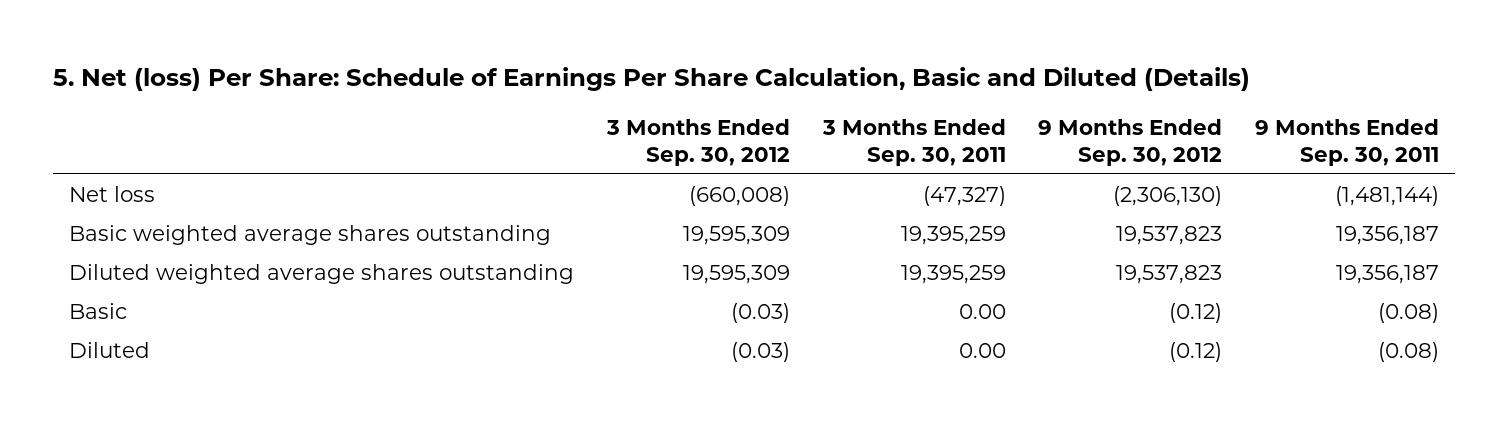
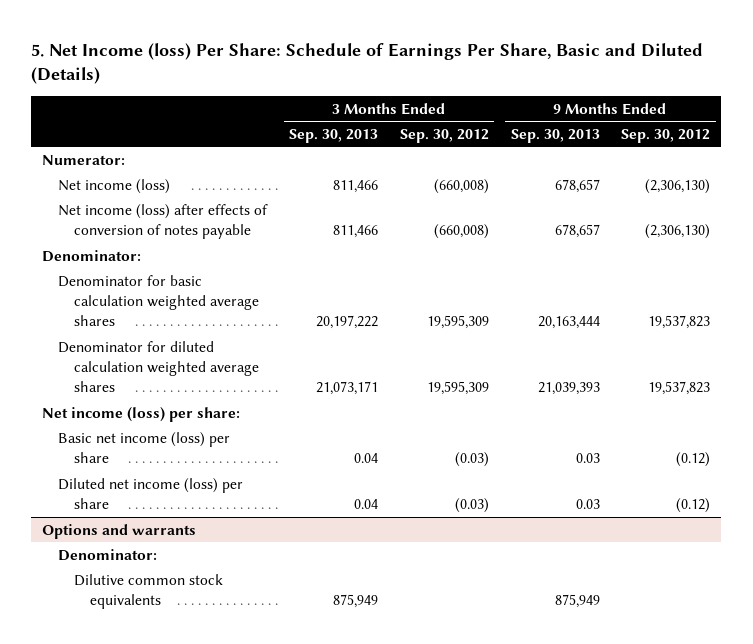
- 5. Net (loss) Per Share: Schedule of Earnings Per Share Calculation, Basic and Diluted (Details)
+ 5. Net Income (loss) Per Share: Schedule of Earnings Per Share, Basic and Diluted (Details)
- | 3 Months Ended Sep. 30, 2012 | 3 Months Ended Sep. 30, 2011 | 9 Months Ended Sep. 30, 2012 | 9 Months Ended Sep. 30, 2011
+ | 3 Months Ended Sep. 30, 2013 | 3 Months Ended Sep. 30, 2012 | 9 Months Ended Sep. 30, 2013 | 9 Months Ended Sep. 30, 2012
- Net loss | (660,008) | (47,327) | (2,306,130) | (1,481,144)
- Basic weighted average shares outstanding | 19,595,309 | 19,395,259 | 19,537,823 | 19,356,187
- Diluted weighted average shares outstanding | 19,595,309 | 19,395,259 | 19,537,823 | 19,356,187
- Basic | (0.03) | 0.00 | (0.12) | (0.08)
- Diluted | (0.03) | 0.00 | (0.12) | (0.08)
+ Numerator:
+ Net income (loss) | 811,466 | (660,008) | 678,657 | (2,306,130)
+ Net income (loss) after effects of conversion of notes payable | 811,466 | (660,008) | 678,657 | (2,306,130)
+ Denominator:
+ Denominator for basic calculation weighted average shares | 20,197,222 | 19,595,309 | 20,163,444 | 19,537,823
+ Denominator for diluted calculation weighted average shares | 21,073,171 | 19,595,309 | 21,039,393 | 19,537,823
+ Net income (loss) per share:
+ Basic net income (loss) per share | 0.04 | (0.03) | 0.03 | (0.12)
+ Diluted net income (loss) per share | 0.04 | (0.03) | 0.03 | (0.12)
+ Options and warrants
+ Denominator:
+ Dilutive common stock equivalents | 875,949 | | 875,949 |

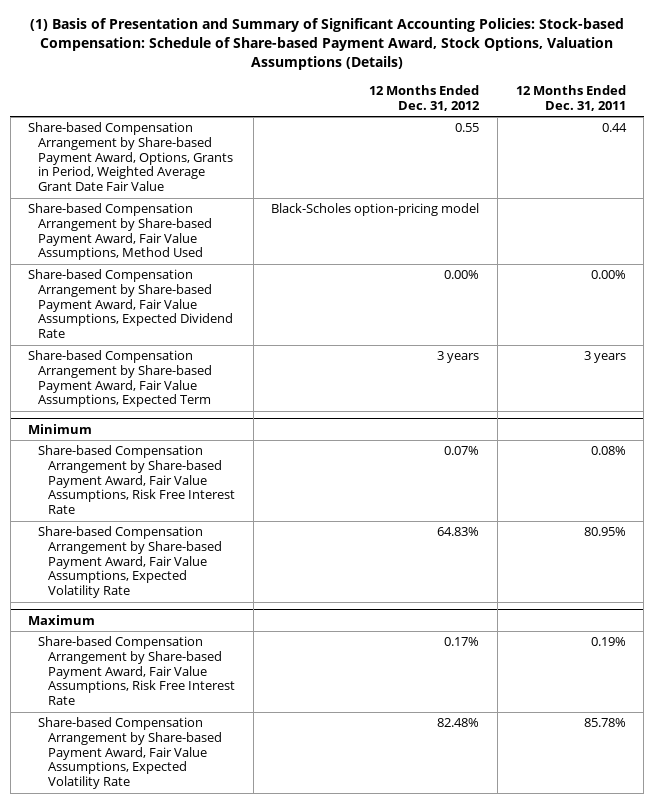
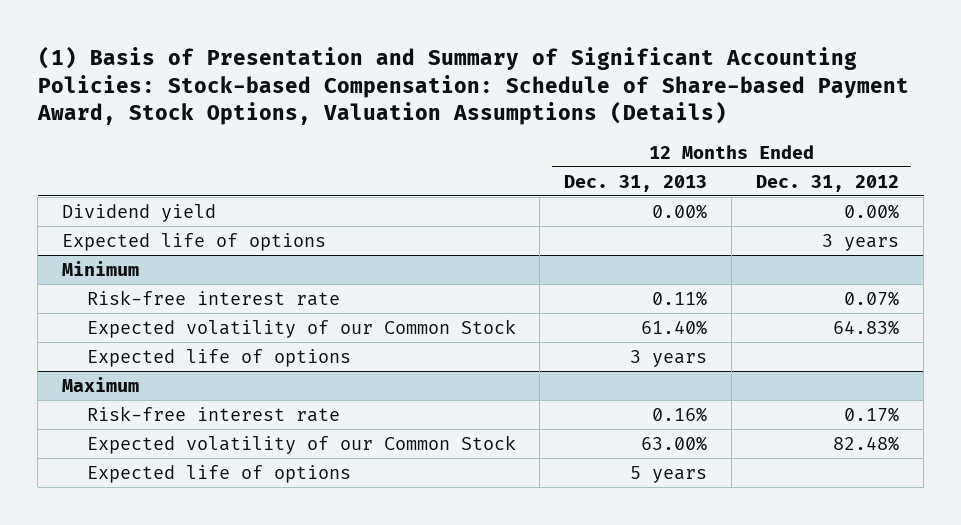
- | 12 Months Ended Dec. 31, 2012 | 12 Months Ended Dec. 31, 2011
+ | 12 Months Ended Dec. 31, 2013 | 12 Months Ended Dec. 31, 2012
- Share-based Compensation Arrangement by Share-based Payment Award, Options, Grants in Period, Weighted Average Grant Date Fair Value | 0.55 | 0.44
- Share-based Compensation Arrangement by Share-based Payment Award, Fair Value Assumptions, Method Used | Black-Scholes option-pricing model |
- Share-based Compensation Arrangement by Share-based Payment Award, Fair Value Assumptions, Expected Dividend Rate | 0.00% | 0.00%
- Share-based Compensation Arrangement by Share-based Payment Award, Fair Value Assumptions, Expected Term | 3 years | 3 years
+ Dividend yield | 0.00% | 0.00%
+ Expected life of options | | 3 years
@ Minimum
- Share-based Compensation Arrangement by Share-based Payment Award, Fair Value Assumptions, Risk Free Interest Rate | 0.07% | 0.08%
- Share-based Compensation Arrangement by Share-based Payment Award, Fair Value Assumptions, Expected Volatility Rate | 64.83% | 80.95%
+ Risk-free interest rate | 0.11% | 0.07%
+ Expected volatility of our Common Stock | 61.40% | 64.83%
+ Expected life of options | 3 years |
@ Maximum
- Share-based Compensation Arrangement by Share-based Payment Award, Fair Value Assumptions, Risk Free Interest Rate | 0.17% | 0.19%
- Share-based Compensation Arrangement by Share-based Payment Award, Fair Value Assumptions, Expected Volatility Rate | 82.48% | 85.78%
+ Risk-free interest rate | 0.16% | 0.17%
+ Expected volatility of our Common Stock | 63.00% | 82.48%
+ Expected life of options | 5 years |

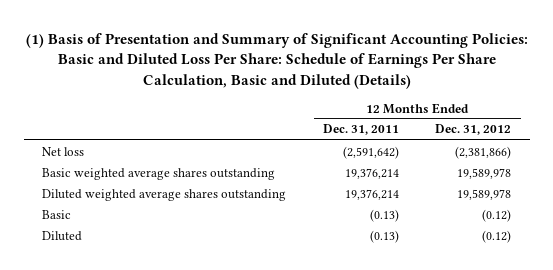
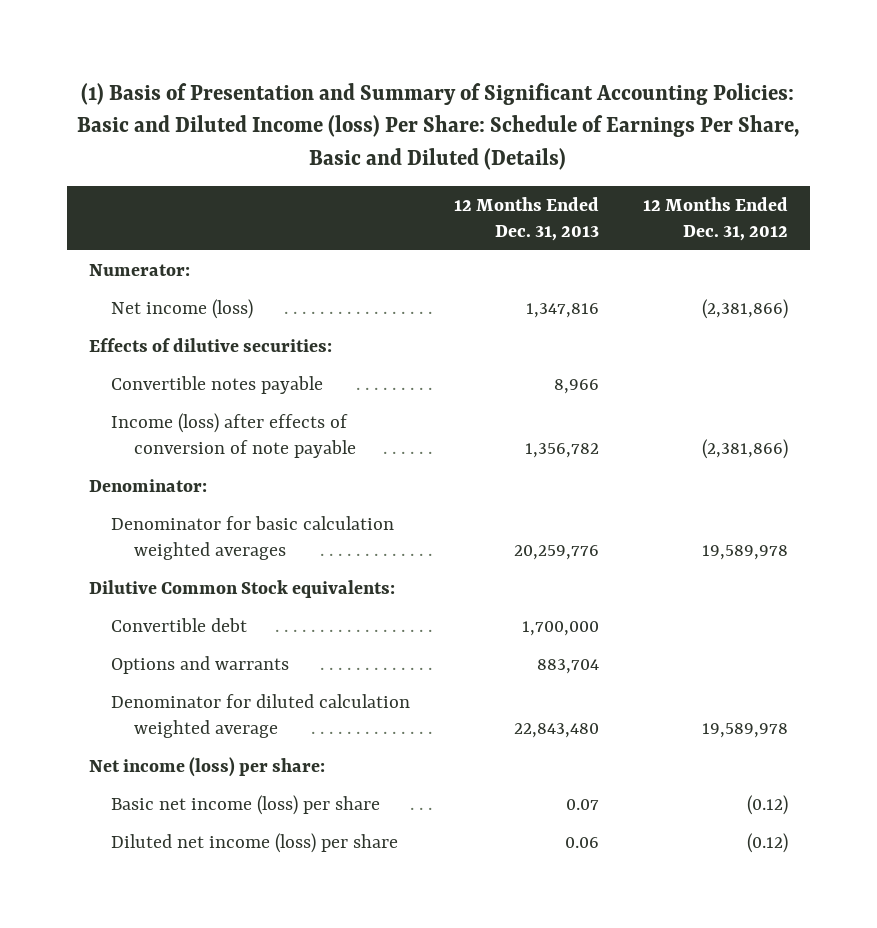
- (1) Basis of Presentation and Summary of Significant Accounting Policies: Basic and Diluted Loss Per Share: Schedule of Earnings Per Share Calculation, Basic and Diluted (Details)
+ (1) Basis of Presentation and Summary of Significant Accounting Policies: Basic and Diluted Income (loss) Per Share: Schedule of Earnings Per Share, Basic and Diluted (Details)
- | 12 Months Ended Dec. 31, 2011 | 12 Months Ended Dec. 31, 2012
+ | 12 Months Ended Dec. 31, 2013 | 12 Months Ended Dec. 31, 2012
- Net loss | (2,591,642) | (2,381,866)
- Basic weighted average shares outstanding | 19,376,214 | 19,589,978
- Diluted weighted average shares outstanding | 19,376,214 | 19,589,978
- Basic | (0.13) | (0.12)
- Diluted | (0.13) | (0.12)
+ Numerator:
+ Net income (loss) | 1,347,816 | (2,381,866)
+ Effects of dilutive securities:
+ Convertible notes payable | 8,966 |
+ Income (loss) after effects of conversion of note payable | 1,356,782 | (2,381,866)
+ Denominator:
+ Denominator for basic calculation weighted averages | 20,259,776 | 19,589,978
+ Dilutive Common Stock equivalents:
+ Convertible debt | 1,700,000 |
+ Options and warrants | 883,704 |
+ Denominator for diluted calculation weighted average | 22,843,480 | 19,589,978
+ Net income (loss) per share:
+ Basic net income (loss) per share | 0.07 | (0.12)
+ Diluted net income (loss) per share | 0.06 | (0.12)

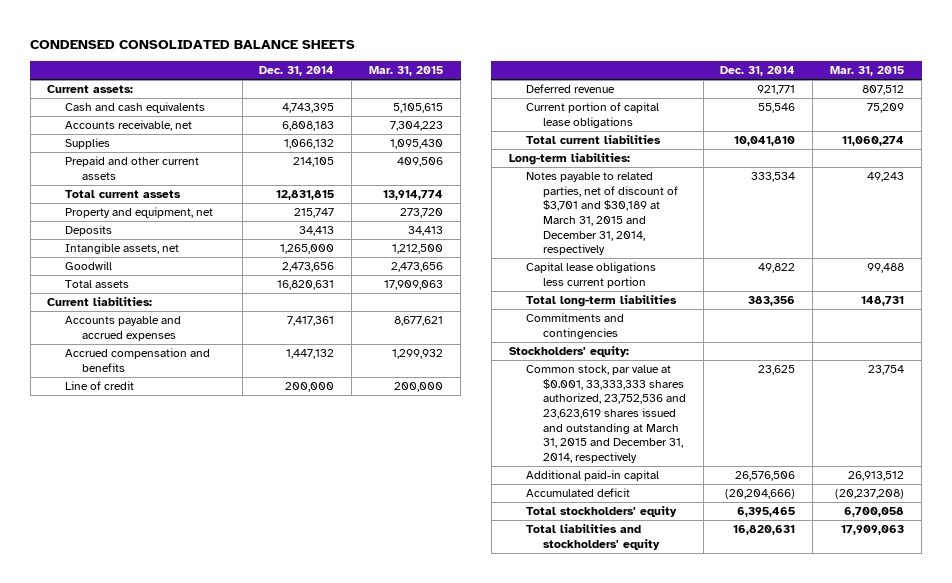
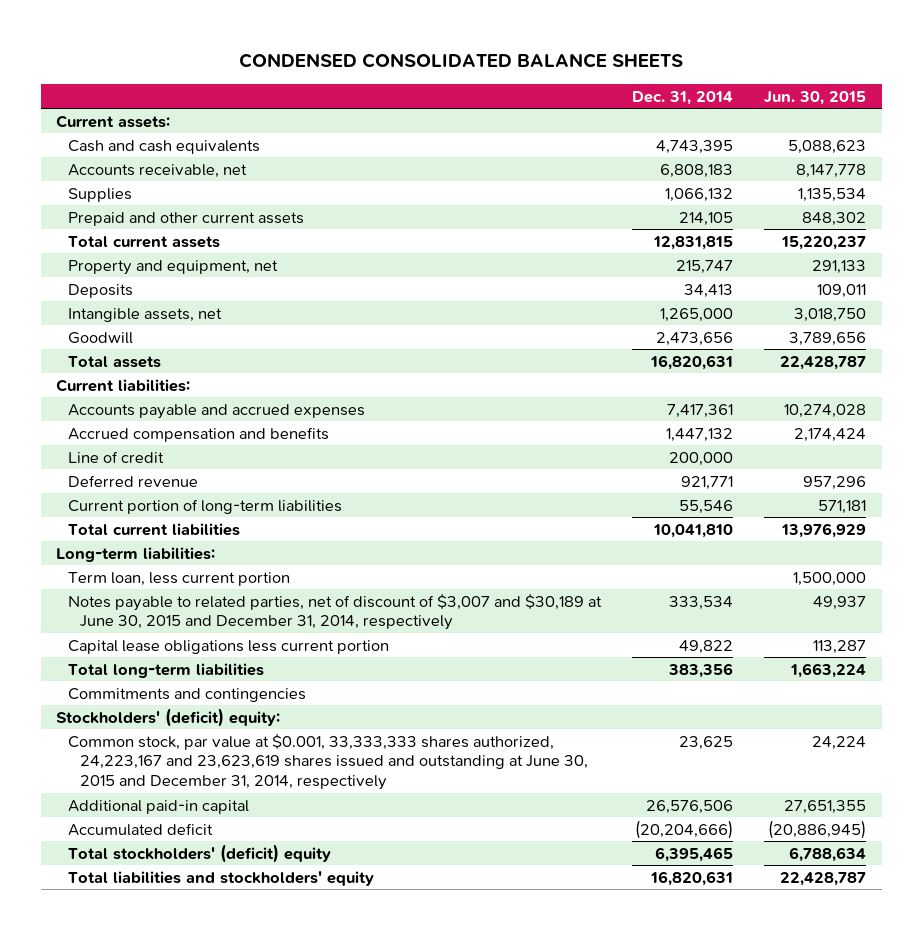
- | Dec. 31, 2014 | Mar. 31, 2015
+ | Dec. 31, 2014 | Jun. 30, 2015
- Current portion of capital lease obligations | 55,546 | 75,209
+ Current portion of long-term liabilities | 55,546 | 571,181
- Notes payable to related parties, net of discount of $3,701 and $30,189 at March 31, 2015 and December 31, 2014, respectively | 333,534 | 49,243
+ Term loan, less current portion | | 1,500,000
+ Notes payable to related parties, net of discount of $3,007 and $30,189 at June 30, 2015 and December 31, 2014, respectively | 333,534 | 49,937
- Stockholders' equity:
- Common stock, par value at $0.001, 33,333,333 shares authorized, 23,752,536 and 23,623,619 shares issued and outstanding at March 31, 2015 and December 31, 2014, respectively | 23,625 | 23,754
+ Stockholders' (deficit) equity:
+ Common stock, par value at $0.001, 33,333,333 shares authorized, 24,223,167 and 23,623,619 shares issued and outstanding at June 30, 2015 and December 31, 2014, respectively | 23,625 | 24,224
- Total stockholders' equity | 6,395,465 | 6,700,058
+ Total stockholders' (deficit) equity | 6,395,465 | 6,788,634

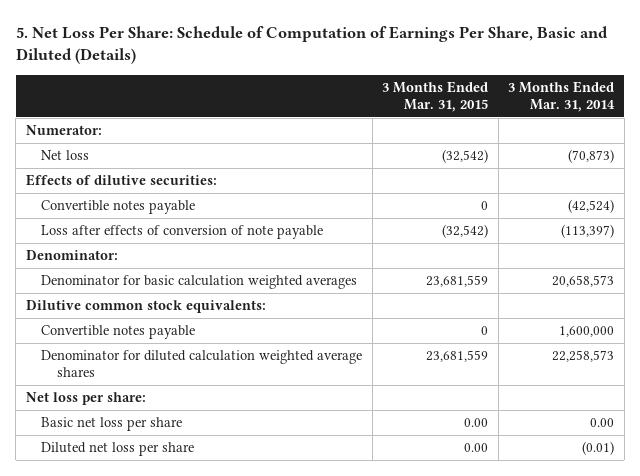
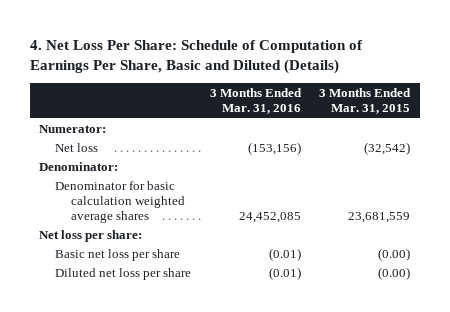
- 5. Net Loss Per Share: Schedule of Computation of Earnings Per Share, Basic and Diluted (Details)
+ 4. Net Loss Per Share: Schedule of Computation of Earnings Per Share, Basic and Diluted (Details)
- | 3 Months Ended Mar. 31, 2015 | 3 Months Ended Mar. 31, 2014
+ | 3 Months Ended Mar. 31, 2016 | 3 Months Ended Mar. 31, 2015
- Effects of dilutive securities:
- Convertible notes payable | 0 | (42,524)
- Loss after effects of conversion of note payable | (32,542) | (113,397)
- Denominator for basic calculation weighted averages | 23,681,559 | 20,658,573
- Dilutive common stock equivalents:
- Convertible notes payable | 0 | 1,600,000
- Denominator for diluted calculation weighted average shares | 23,681,559 | 22,258,573
+ Denominator for basic calculation weighted average shares | 24,452,085 | 23,681,559
- Basic net loss per share | 0.00 | 0.00
- Diluted net loss per share | 0.00 | (0.01)
+ Basic net loss per share | (0.01) | (0.00)
+ Diluted net loss per share | (0.01) | (0.00)

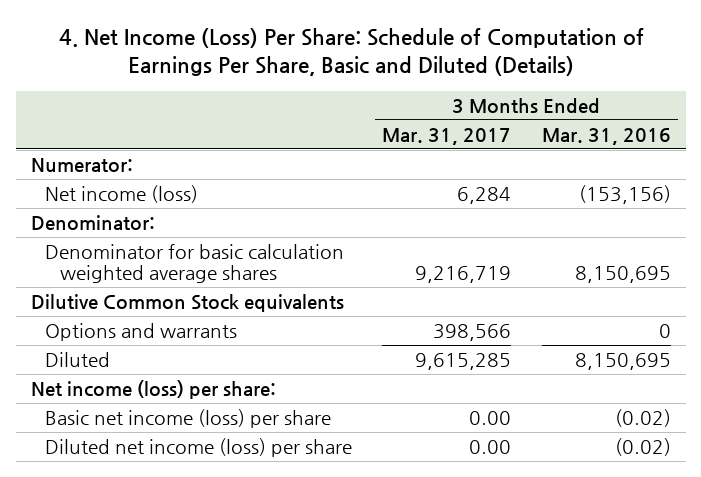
- 4. Net Loss Per Share: Schedule of Computation of Earnings Per Share, Basic and Diluted (Details)
+ 4. Net Income (Loss) Per Share: Schedule of Computation of Earnings Per Share, Basic and Diluted (Details)
- | 3 Months Ended Mar. 31, 2016 | 3 Months Ended Mar. 31, 2015
+ | 3 Months Ended Mar. 31, 2017 | 3 Months Ended Mar. 31, 2016
- Net loss | (153,156) | (32,542)
+ Net income (loss) | 6,284 | (153,156)
- Denominator for basic calculation weighted average shares | 24,452,085 | 23,681,559
- Net loss per share:
- Basic net loss per share | (0.01) | (0.00)
- Diluted net loss per share | (0.01) | (0.00)
+ Denominator for basic calculation weighted average shares | 9,216,719 | 8,150,695
+ Dilutive Common Stock equivalents
+ Options and warrants | 398,566 | 0
+ Diluted | 9,615,285 | 8,150,695
+ Net income (loss) per share:
+ Basic net income (loss) per share | 0.00 | (0.02)
+ Diluted net income (loss) per share | 0.00 | (0.02)

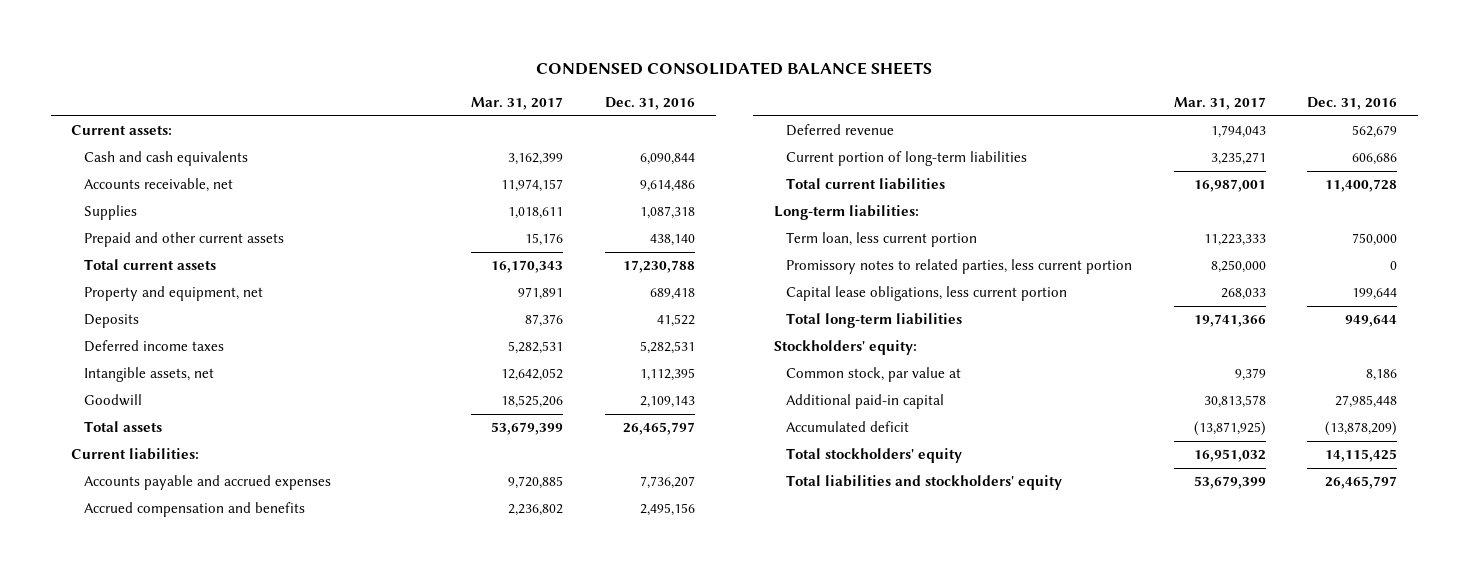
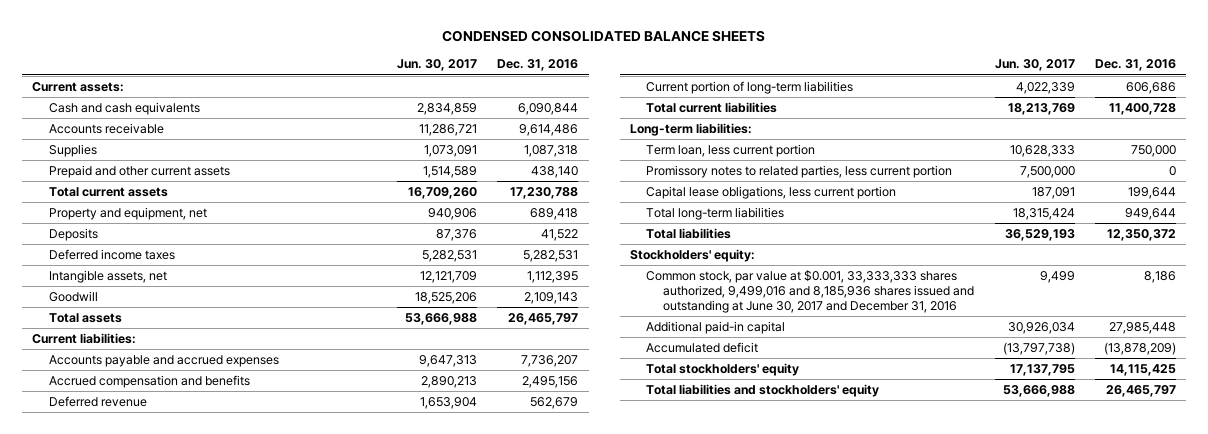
- | Mar. 31, 2017 | Dec. 31, 2016
+ | Jun. 30, 2017 | Dec. 31, 2016
- Accounts receivable, net | 11,974,157 | 9,614,486
+ Accounts receivable | 11,286,721 | 9,614,486
+ Total liabilities | 36,529,193 | 12,350,372
- Common stock, par value at | 9,379 | 8,186
+ Common stock, par value at $0.001, 33,333,333 shares authorized, 9,499,016 and 8,185,936 shares issued and outstanding at June 30, 2017 and December 31, 2016 | 9,499 | 8,186

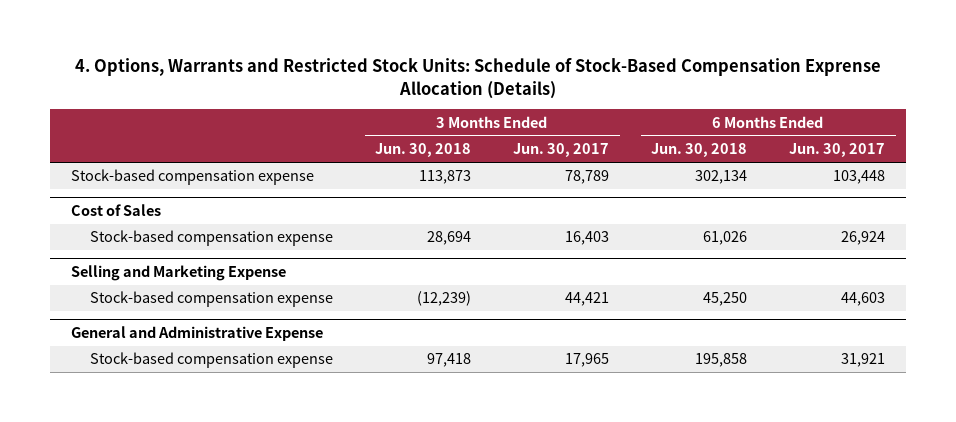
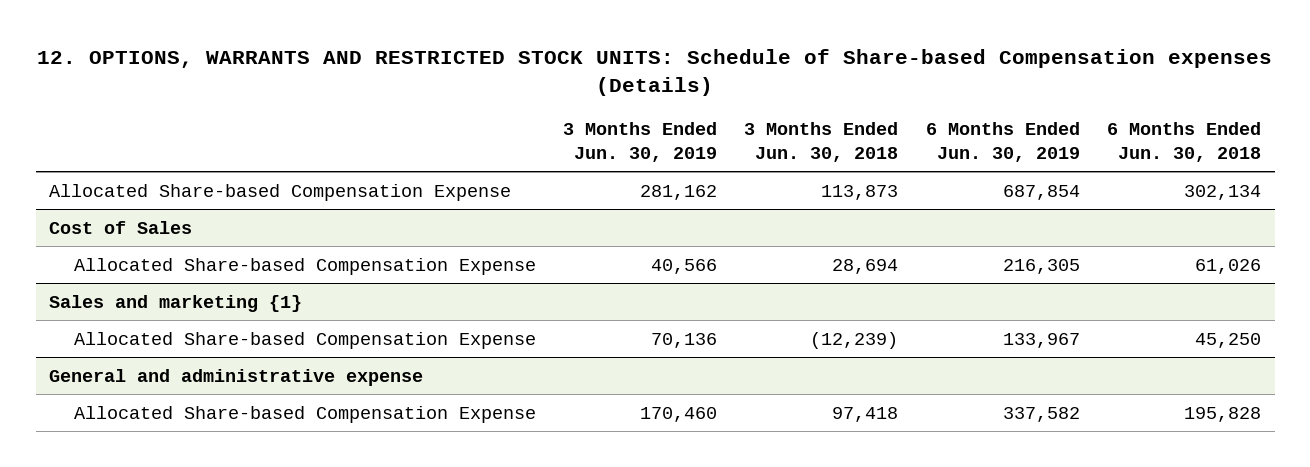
- 4. Options, Warrants and Restricted Stock Units: Schedule of Stock-Based Compensation Exprense Allocation (Details)
+ 12. OPTIONS, WARRANTS AND RESTRICTED STOCK UNITS: Schedule of Share-based Compensation expenses (Details)
- | 3 Months Ended Jun. 30, 2018 | 3 Months Ended Jun. 30, 2017 | 6 Months Ended Jun. 30, 2018 | 6 Months Ended Jun. 30, 2017
+ | 3 Months Ended Jun. 30, 2019 | 3 Months Ended Jun. 30, 2018 | 6 Months Ended Jun. 30, 2019 | 6 Months Ended Jun. 30, 2018
- Stock-based compensation expense | 113,873 | 78,789 | 302,134 | 103,448
+ Allocated Share-based Compensation Expense | 281,162 | 113,873 | 687,854 | 302,134
@ Cost of Sales
- Stock-based compensation expense | 28,694 | 16,403 | 61,026 | 26,924
- Selling and Marketing Expense
- Stock-based compensation expense | (12,239) | 44,421 | 45,250 | 44,603
- General and Administrative Expense
- Stock-based compensation expense | 97,418 | 17,965 | 195,858 | 31,921
@ Cost of Sales
+ Allocated Share-based Compensation Expense | 40,566 | 28,694 | 216,305 | 61,026
+ Sales and marketing {1}
+ Allocated Share-based Compensation Expense | 70,136 | (12,239) | 133,967 | 45,250
+ General and administrative expense
+ Allocated Share-based Compensation Expense | 170,460 | 97,418 | 337,582 | 195,828

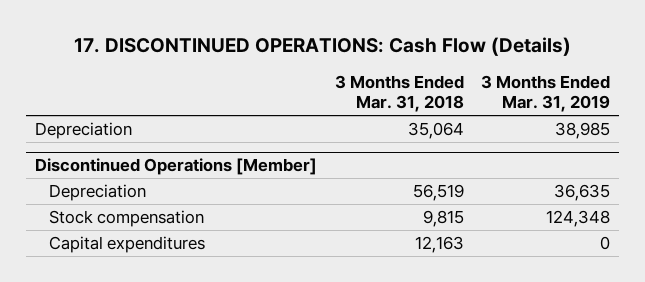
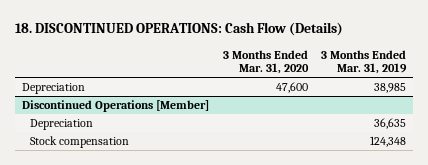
- 17. DISCONTINUED OPERATIONS: Cash Flow (Details)
+ 18. DISCONTINUED OPERATIONS: Cash Flow (Details)
- | 3 Months Ended Mar. 31, 2018 | 3 Months Ended Mar. 31, 2019
+ | 3 Months Ended Mar. 31, 2020 | 3 Months Ended Mar. 31, 2019
@ Discontinued Operations [Member]
- Capital expenditures | 12,163 | 0

